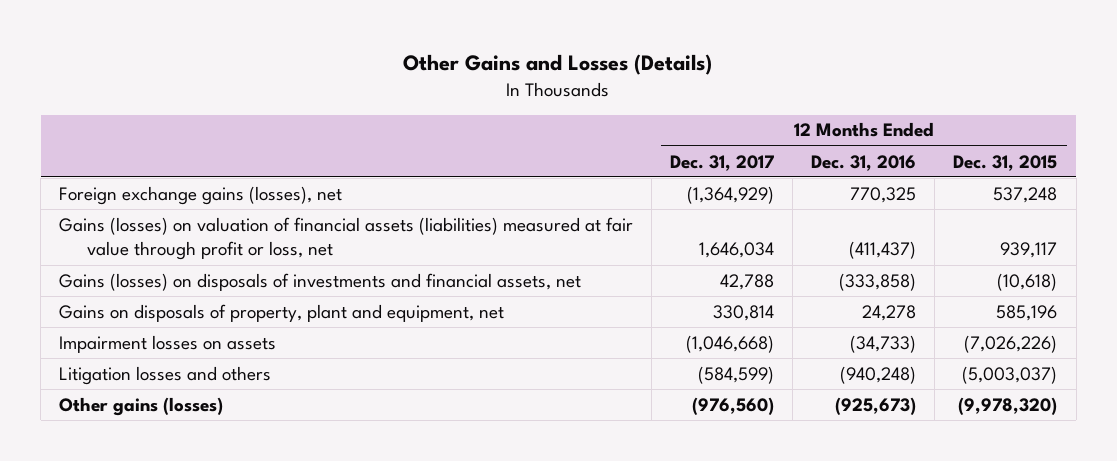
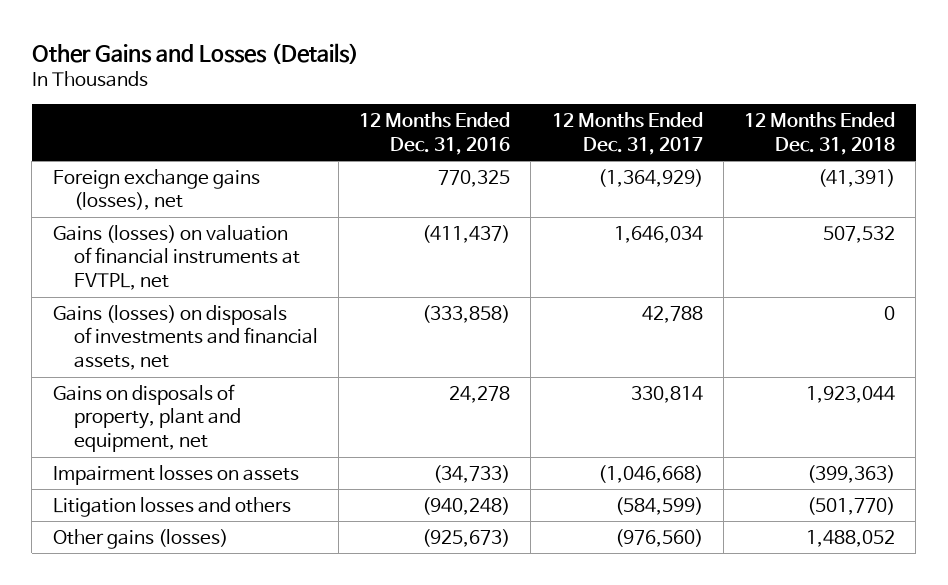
- | 12 Months Ended Dec. 31, 2017 | 12 Months Ended Dec. 31, 2016 | 12 Months Ended Dec. 31, 2015
+ | 12 Months Ended Dec. 31, 2016 | 12 Months Ended Dec. 31, 2017 | 12 Months Ended Dec. 31, 2018
- Gains (losses) on valuation of financial assets (liabilities) measured at fair value through profit or loss, net | 1,646,034 | (411,437) | 939,117
+ Gains (losses) on valuation of financial instruments at FVTPL, net | (411,437) | 1,646,034 | 507,532

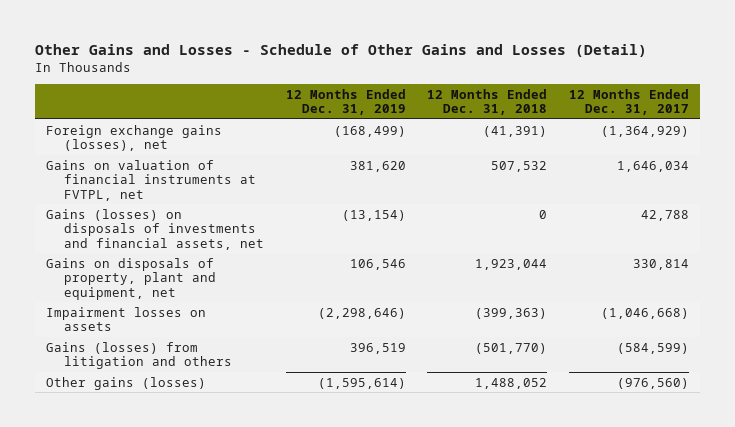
- Other Gains and Losses (Details)
+ Other Gains and Losses - Schedule of Other Gains and Losses (Detail)
- | 12 Months Ended Dec. 31, 2016 | 12 Months Ended Dec. 31, 2017 | 12 Months Ended Dec. 31, 2018
+ | 12 Months Ended Dec. 31, 2019 | 12 Months Ended Dec. 31, 2018 | 12 Months Ended Dec. 31, 2017
- Gains (losses) on valuation of financial instruments at FVTPL, net | (411,437) | 1,646,034 | 507,532
+ Gains on valuation of financial instruments at FVTPL, net | 381,620 | 507,532 | 1,646,034
- Litigation losses and others | (940,248) | (584,599) | (501,770)
+ Gains (losses) from litigation and others | 396,519 | (501,770) | (584,599)

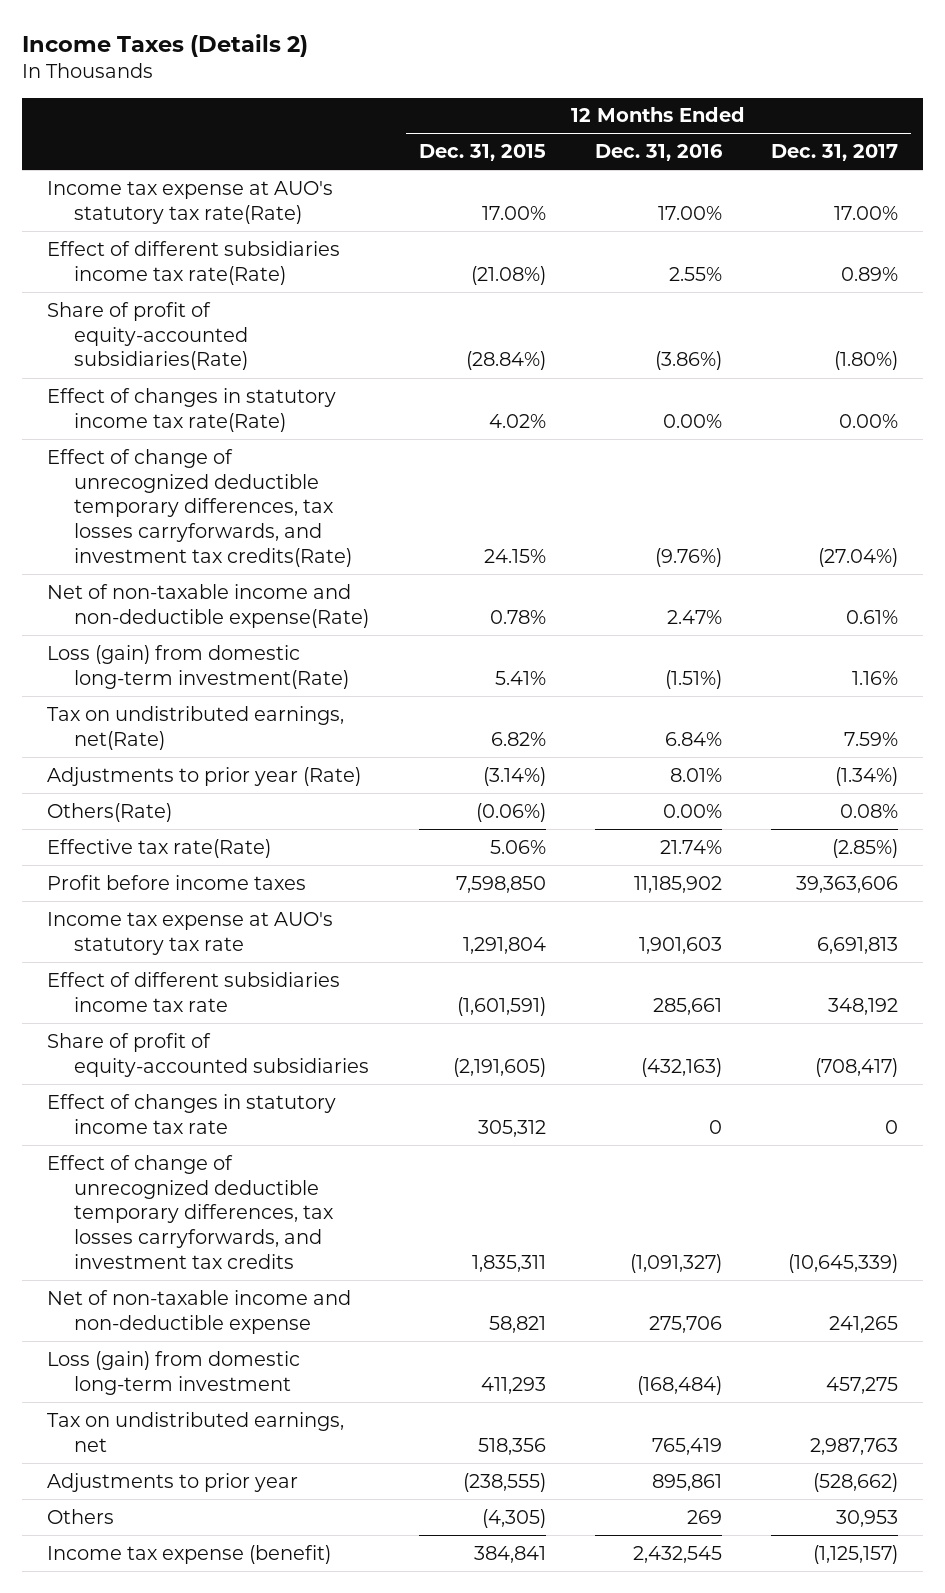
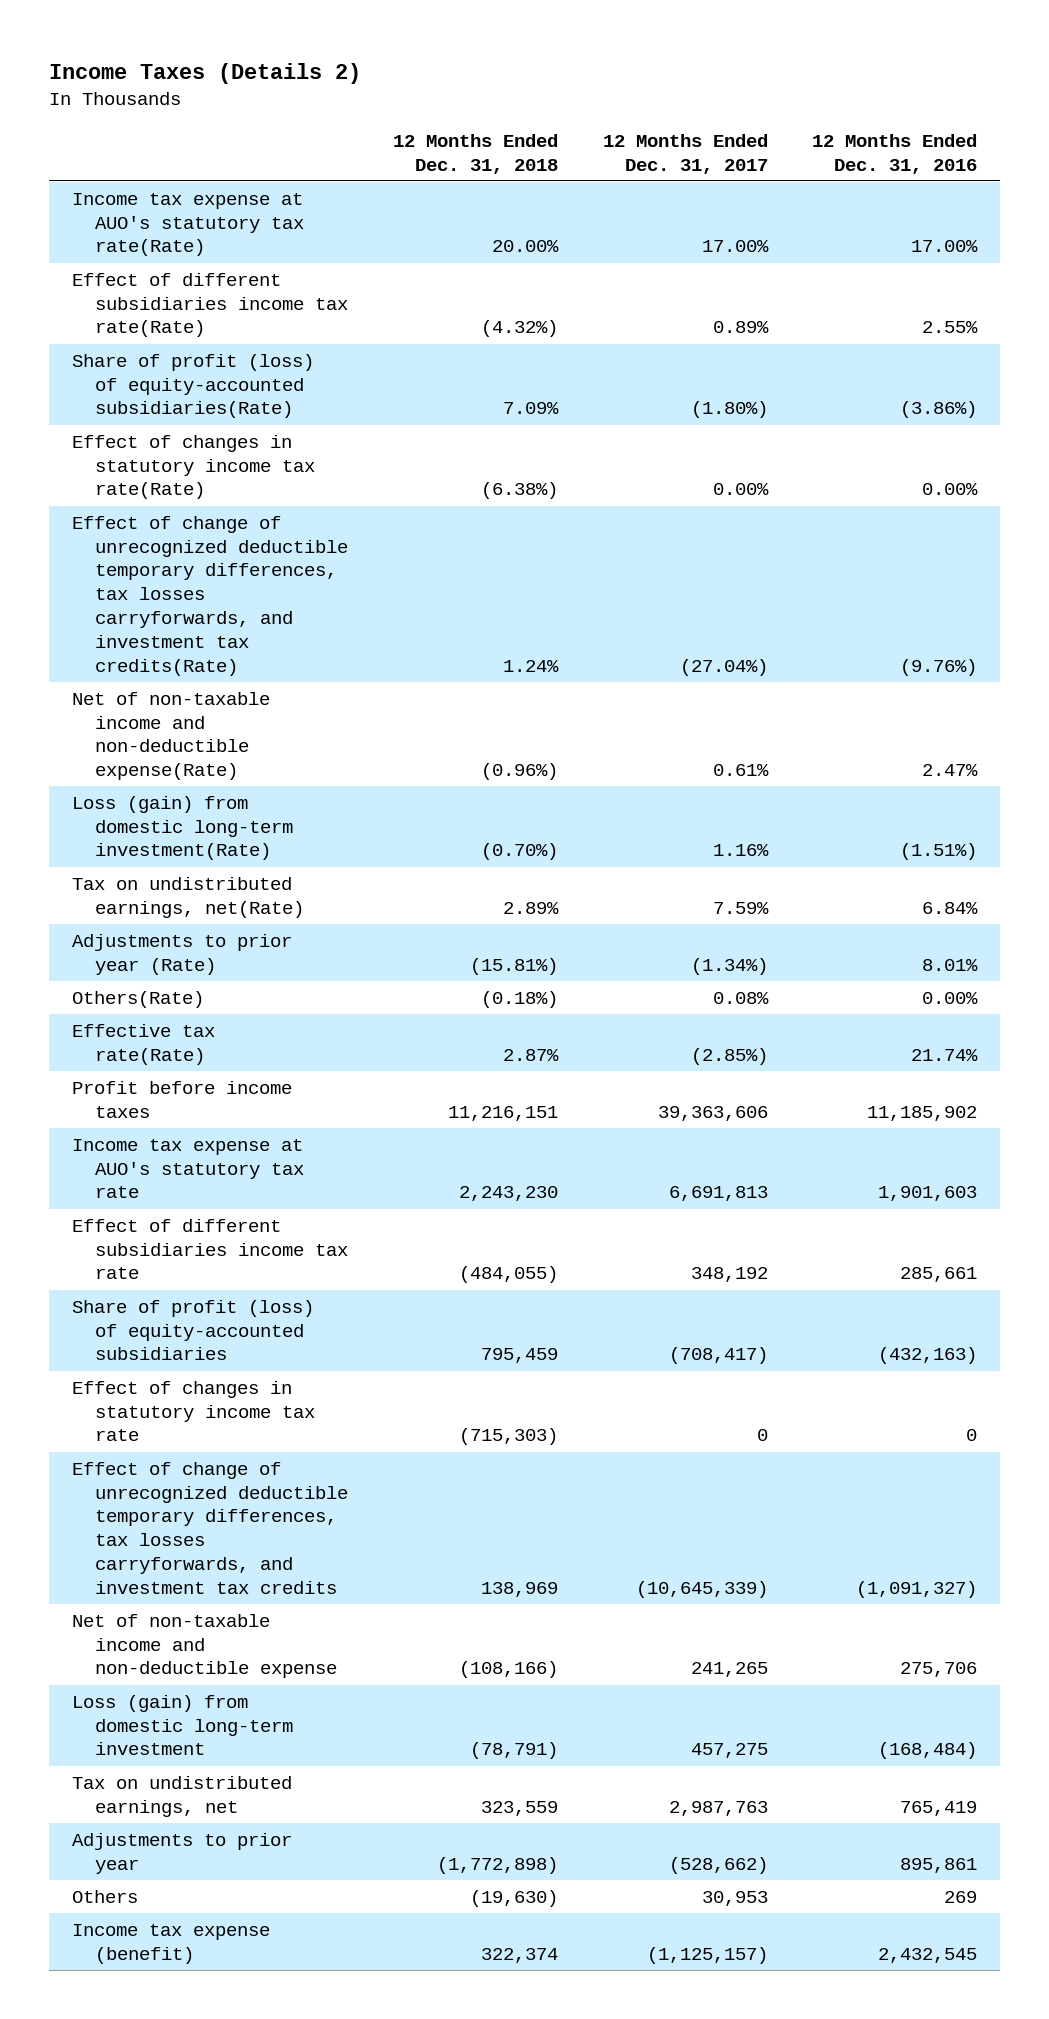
- | 12 Months Ended Dec. 31, 2015 | 12 Months Ended Dec. 31, 2016 | 12 Months Ended Dec. 31, 2017
+ | 12 Months Ended Dec. 31, 2018 | 12 Months Ended Dec. 31, 2017 | 12 Months Ended Dec. 31, 2016
- Share of profit of equity-accounted subsidiaries(Rate) | (28.84%) | (3.86%) | (1.80%)
+ Share of profit (loss) of equity-accounted subsidiaries(Rate) | 7.09% | (1.80%) | (3.86%)
- Share of profit of equity-accounted subsidiaries | (2,191,605) | (432,163) | (708,417)
+ Share of profit (loss) of equity-accounted subsidiaries | 795,459 | (708,417) | (432,163)

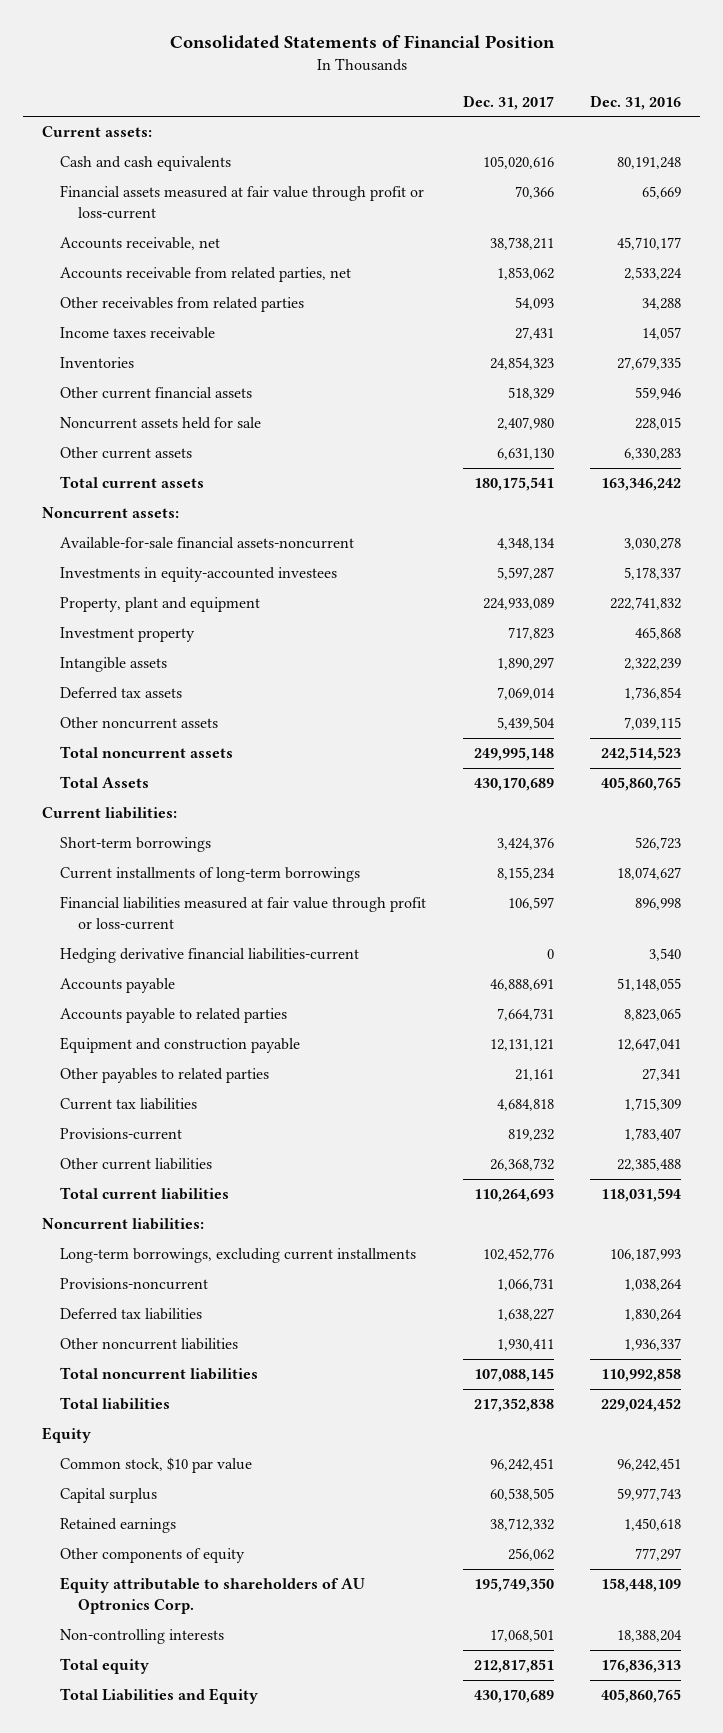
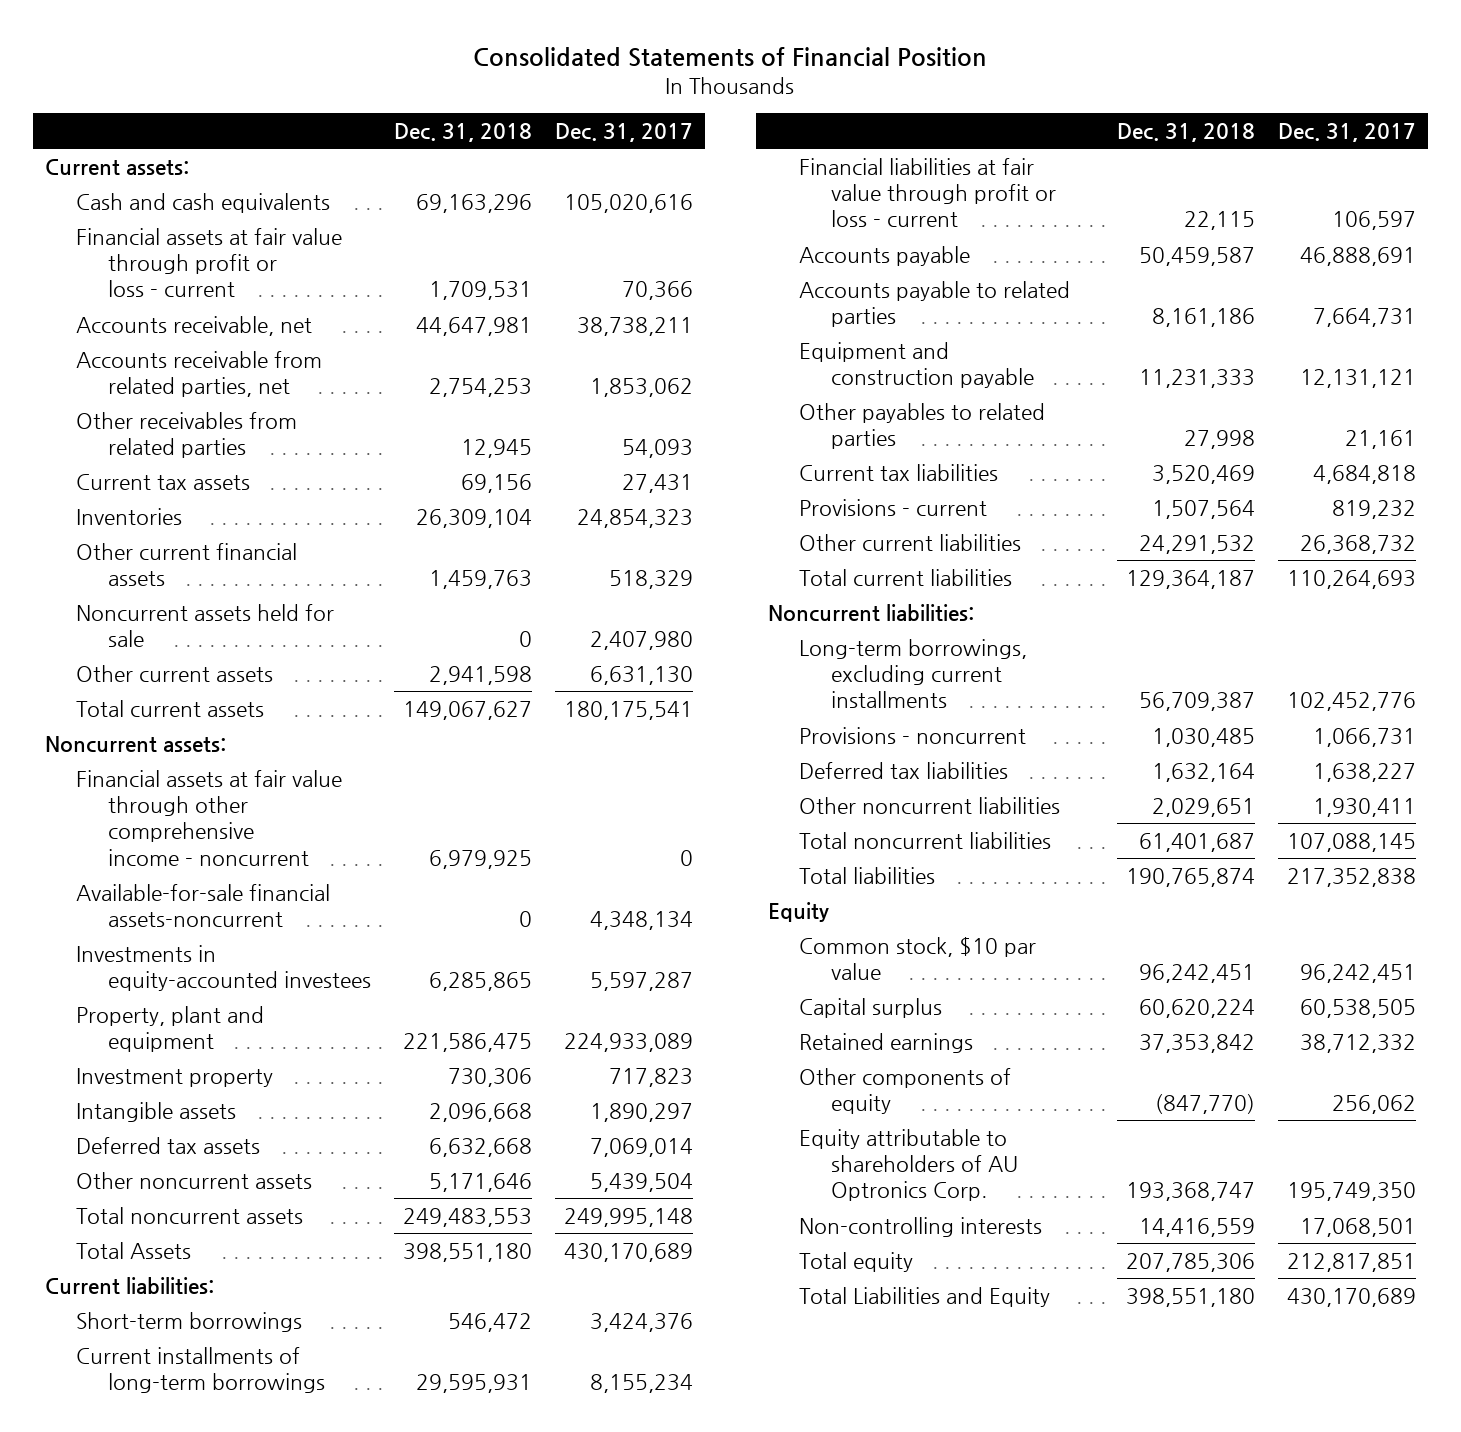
- | Dec. 31, 2017 | Dec. 31, 2016
+ | Dec. 31, 2018 | Dec. 31, 2017
- Financial assets measured at fair value through profit or loss-current | 70,366 | 65,669
+ Financial assets at fair value through profit or loss－current | 1,709,531 | 70,366
- Income taxes receivable | 27,431 | 14,057
+ Current tax assets | 69,156 | 27,431
+ Financial assets at fair value through other comprehensive income－noncurrent | 6,979,925 | 0
- Financial liabilities measured at fair value through profit or loss-current | 106,597 | 896,998
- Hedging derivative financial liabilities-current | 0 | 3,540
+ Financial liabilities at fair value through profit or loss－current | 22,115 | 106,597
- Provisions-current | 819,232 | 1,783,407
+ Provisions－current | 1,507,564 | 819,232
- Provisions-noncurrent | 1,066,731 | 1,038,264
+ Provisions－noncurrent | 1,030,485 | 1,066,731

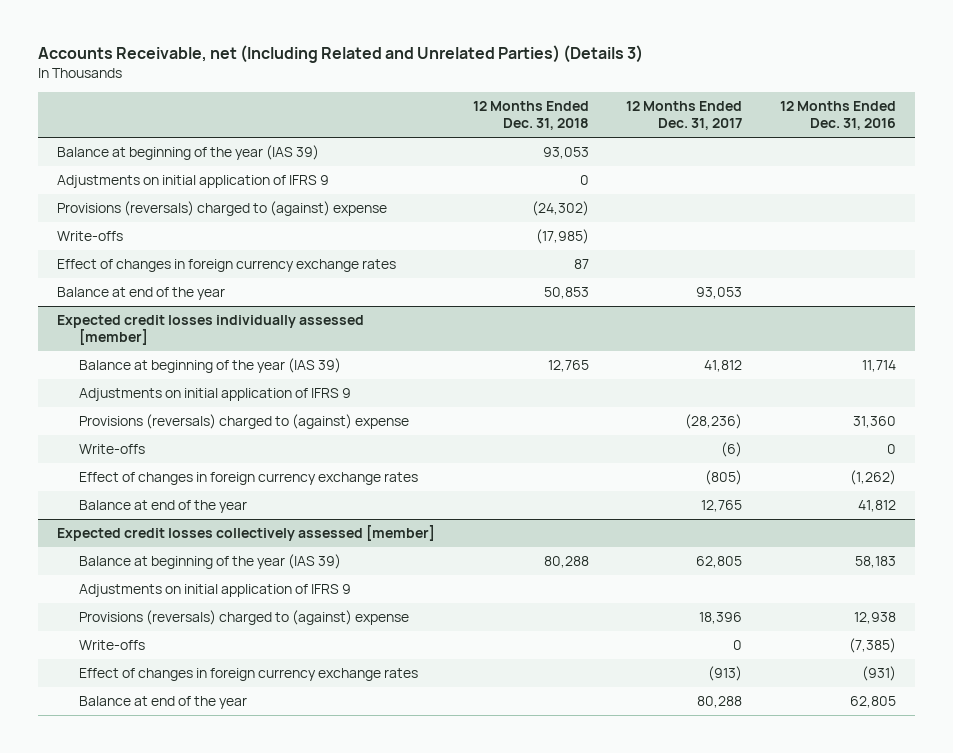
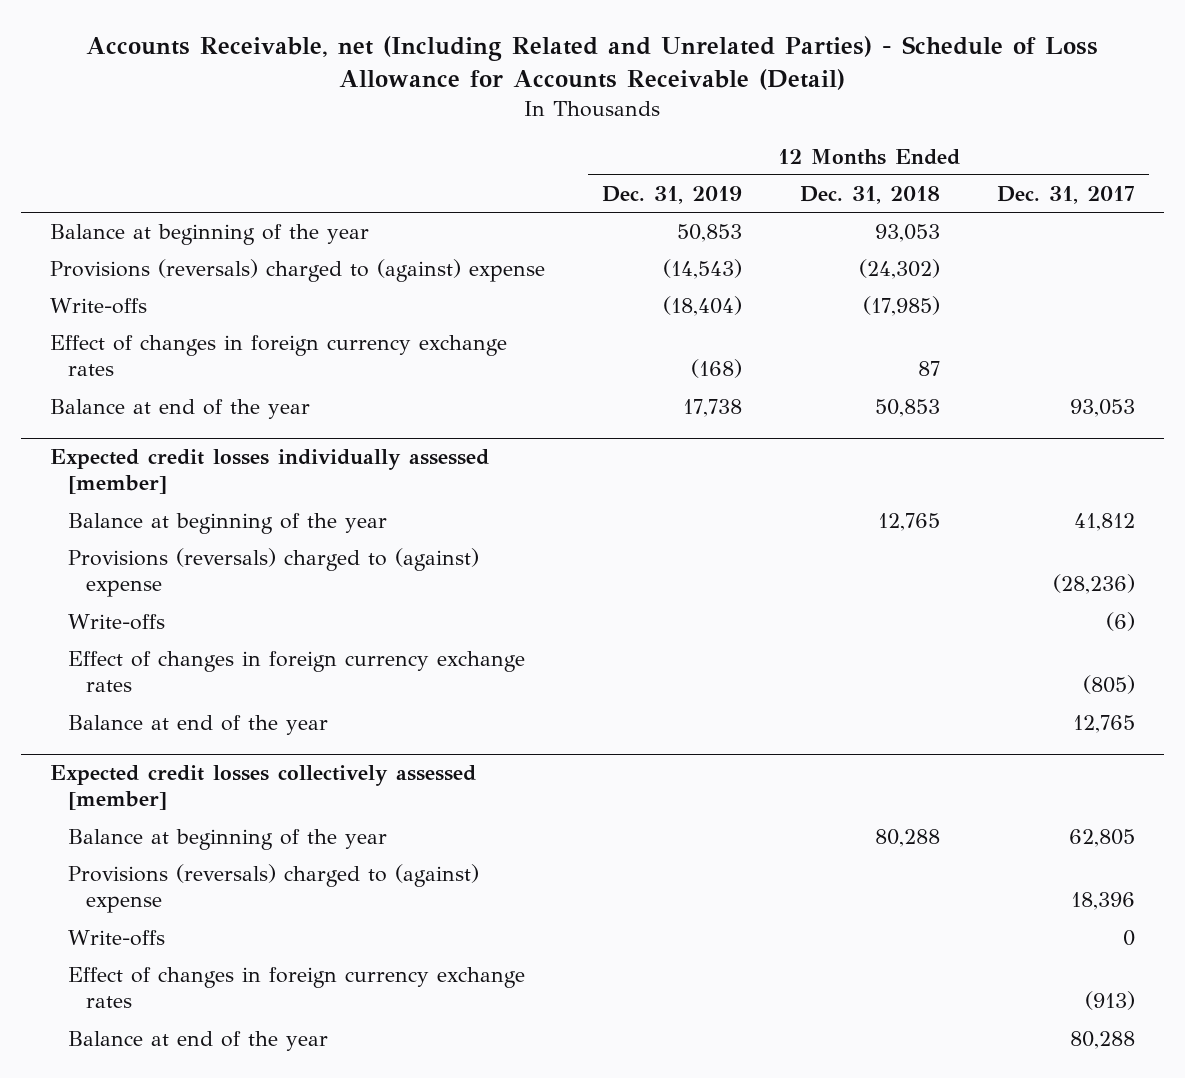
- Accounts Receivable, net (Including Related and Unrelated Parties) (Details 3)
+ Accounts Receivable, net (Including Related and Unrelated Parties) - Schedule of Loss Allowance for Accounts Receivable (Detail)
- | 12 Months Ended Dec. 31, 2018 | 12 Months Ended Dec. 31, 2017 | 12 Months Ended Dec. 31, 2016
+ | 12 Months Ended Dec. 31, 2019 | 12 Months Ended Dec. 31, 2018 | 12 Months Ended Dec. 31, 2017
- Balance at beginning of the year (IAS 39) | 93,053 | |
- Adjustments on initial application of IFRS 9 | 0 | |
+ Balance at beginning of the year | 50,853 | 93,053 |
@ Expected credit losses individually assessed [member]
- Balance at beginning of the year (IAS 39) | 12,765 | 41,812 | 11,714
- Adjustments on initial application of IFRS 9
+ Balance at beginning of the year | | 12,765 | 41,812
@ Expected credit losses collectively assessed [member]
- Balance at beginning of the year (IAS 39) | 80,288 | 62,805 | 58,183
- Adjustments on initial application of IFRS 9
+ Balance at beginning of the year | | 80,288 | 62,805

